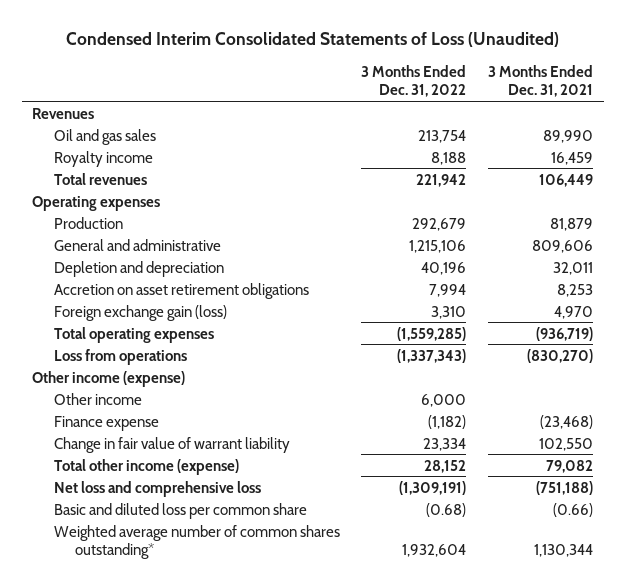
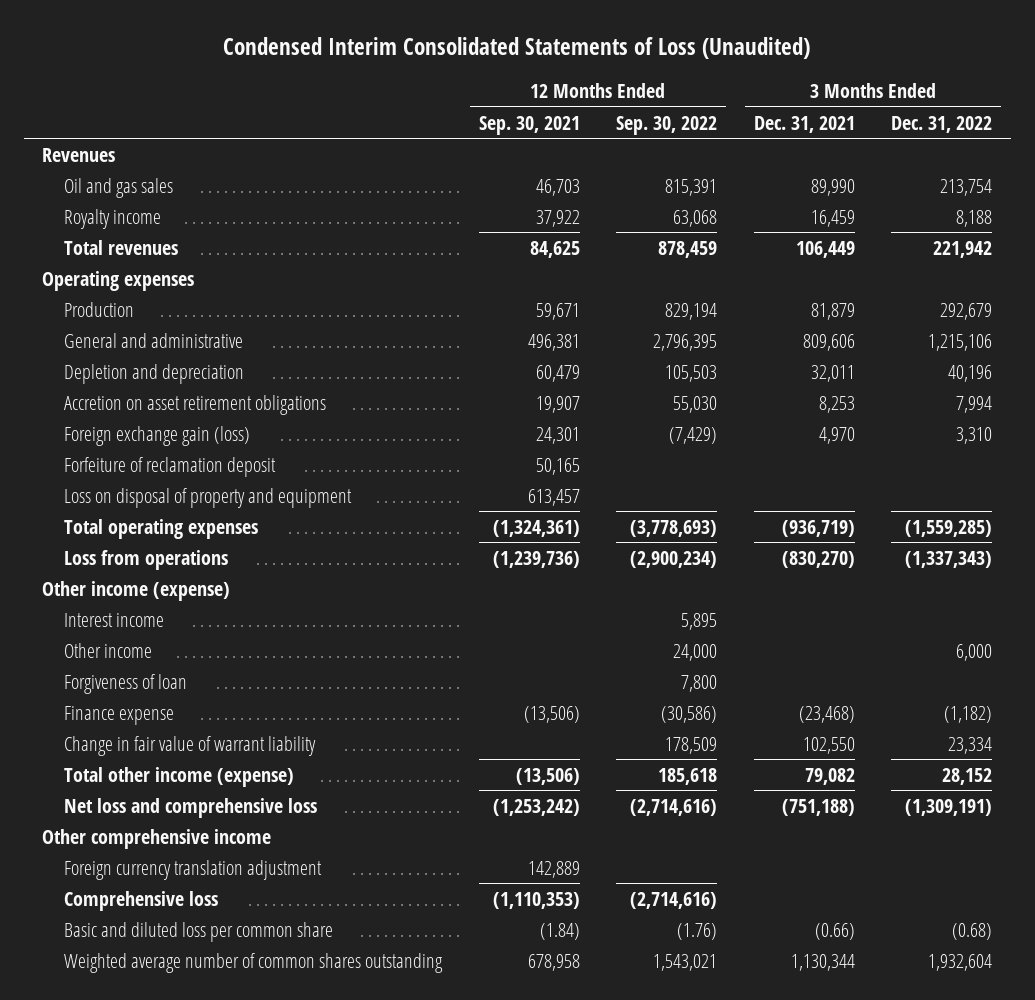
- | 3 Months Ended Dec. 31, 2022 | 3 Months Ended Dec. 31, 2021
+ | 12 Months Ended Sep. 30, 2021 | 12 Months Ended Sep. 30, 2022 | 3 Months Ended Dec. 31, 2021 | 3 Months Ended Dec. 31, 2022
+ Forfeiture of reclamation deposit | 50,165 | | |
+ Loss on disposal of property and equipment | 613,457 | | |
+ Interest income | | 5,895 | |
+ Forgiveness of loan | | 7,800 | |
+ Other comprehensive income
+ Foreign currency translation adjustment | 142,889 | | |
+ Comprehensive loss | (1,110,353) | (2,714,616) | |
- Weighted average number of common shares outstanding* | 1,932,604 | 1,130,344
+ Weighted average number of common shares outstanding | 678,958 | 1,543,021 | 1,130,344 | 1,932,604

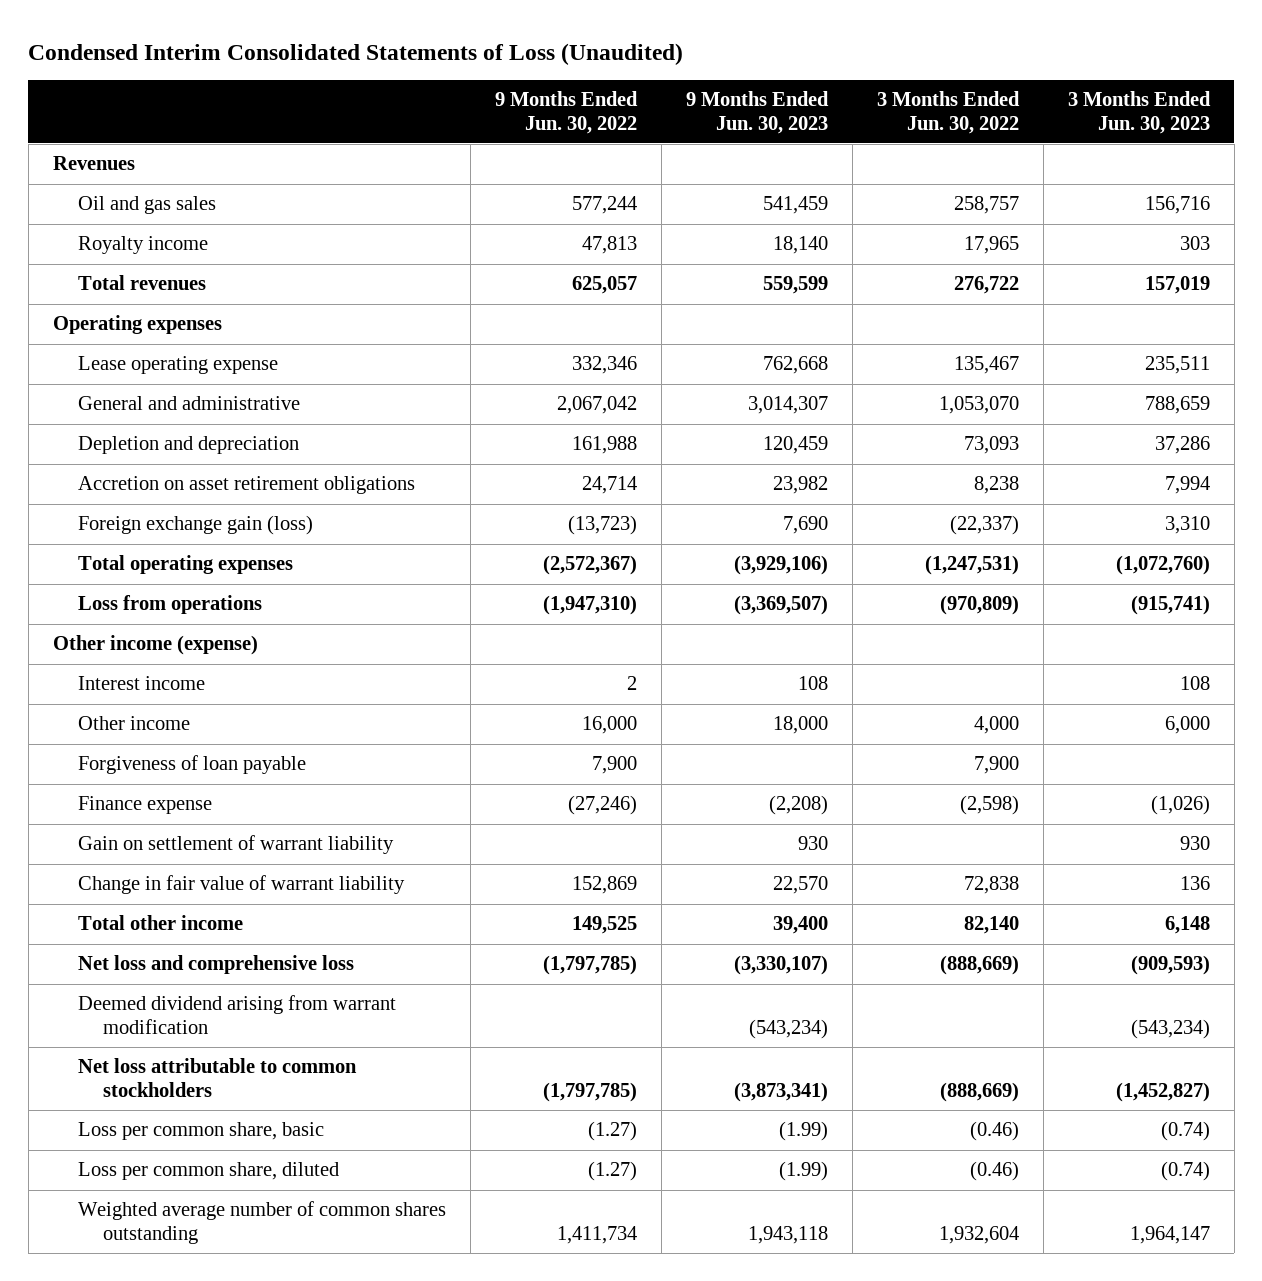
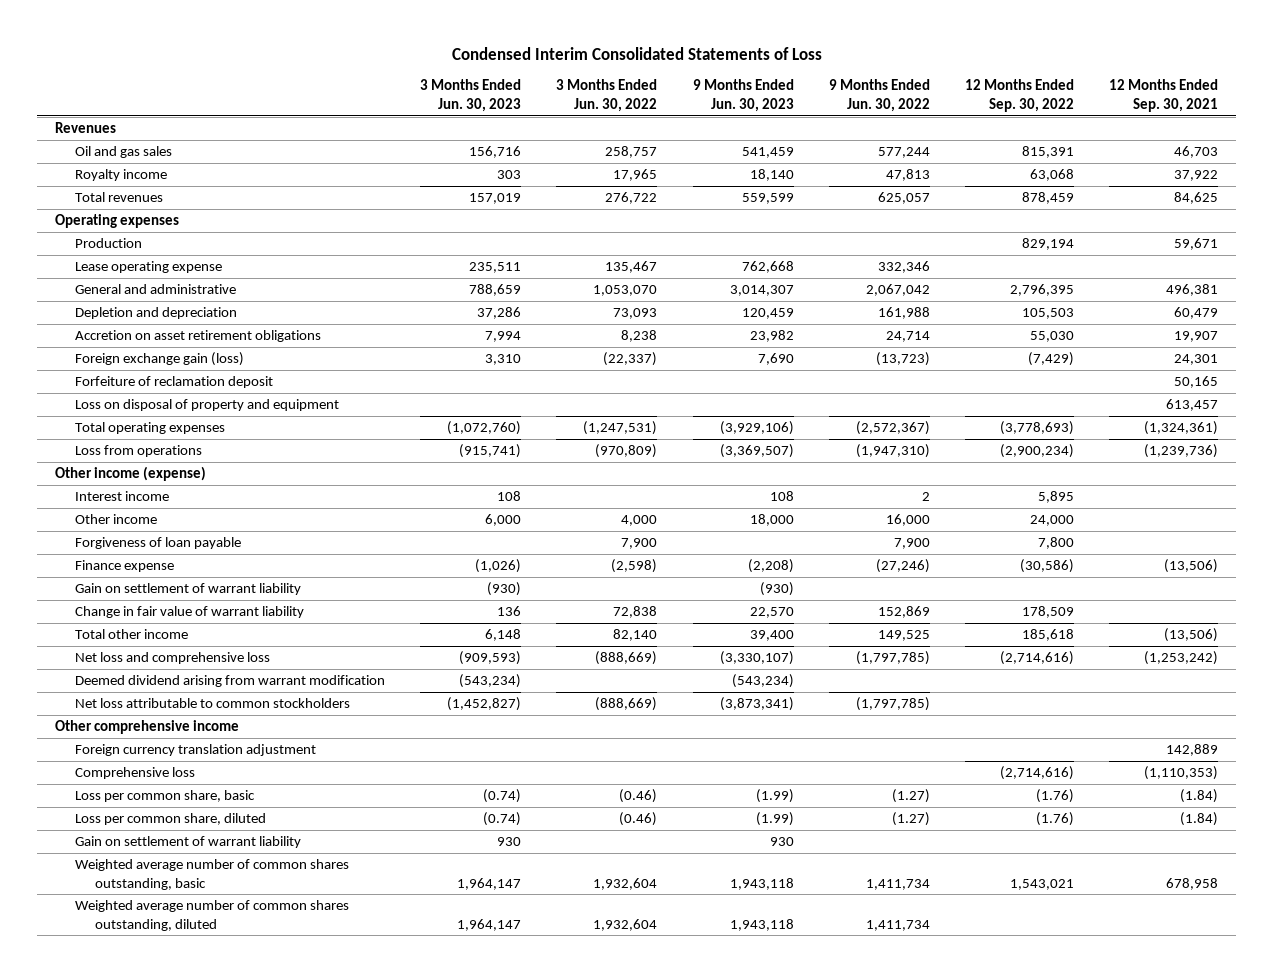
- Condensed Interim Consolidated Statements of Loss (Unaudited)
+ Condensed Interim Consolidated Statements of Loss
- | 9 Months Ended Jun. 30, 2022 | 9 Months Ended Jun. 30, 2023 | 3 Months Ended Jun. 30, 2022 | 3 Months Ended Jun. 30, 2023
+ | 3 Months Ended Jun. 30, 2023 | 3 Months Ended Jun. 30, 2022 | 9 Months Ended Jun. 30, 2023 | 9 Months Ended Jun. 30, 2022 | 12 Months Ended Sep. 30, 2022 | 12 Months Ended Sep. 30, 2021
+ Production | | | | | 829,194 | 59,671
+ Forfeiture of reclamation deposit | | | | | | 50,165
+ Loss on disposal of property and equipment | | | | | | 613,457
+ Gain on settlement of warrant liability | (930) | | (930) | | |
+ Other comprehensive income
+ Foreign currency translation adjustment | | | | | | 142,889
+ Comprehensive loss | | | | | (2,714,616) | (1,110,353)
- Weighted average number of common shares outstanding | 1,411,734 | 1,943,118 | 1,932,604 | 1,964,147
moved down: Gain on settlement of warrant liability | 930 | | 930 | | |
+ Weighted average number of common shares outstanding, basic | 1,964,147 | 1,932,604 | 1,943,118 | 1,411,734 | 1,543,021 | 678,958
+ Weighted average number of common shares outstanding, diluted | 1,964,147 | 1,932,604 | 1,943,118 | 1,411,734 | |

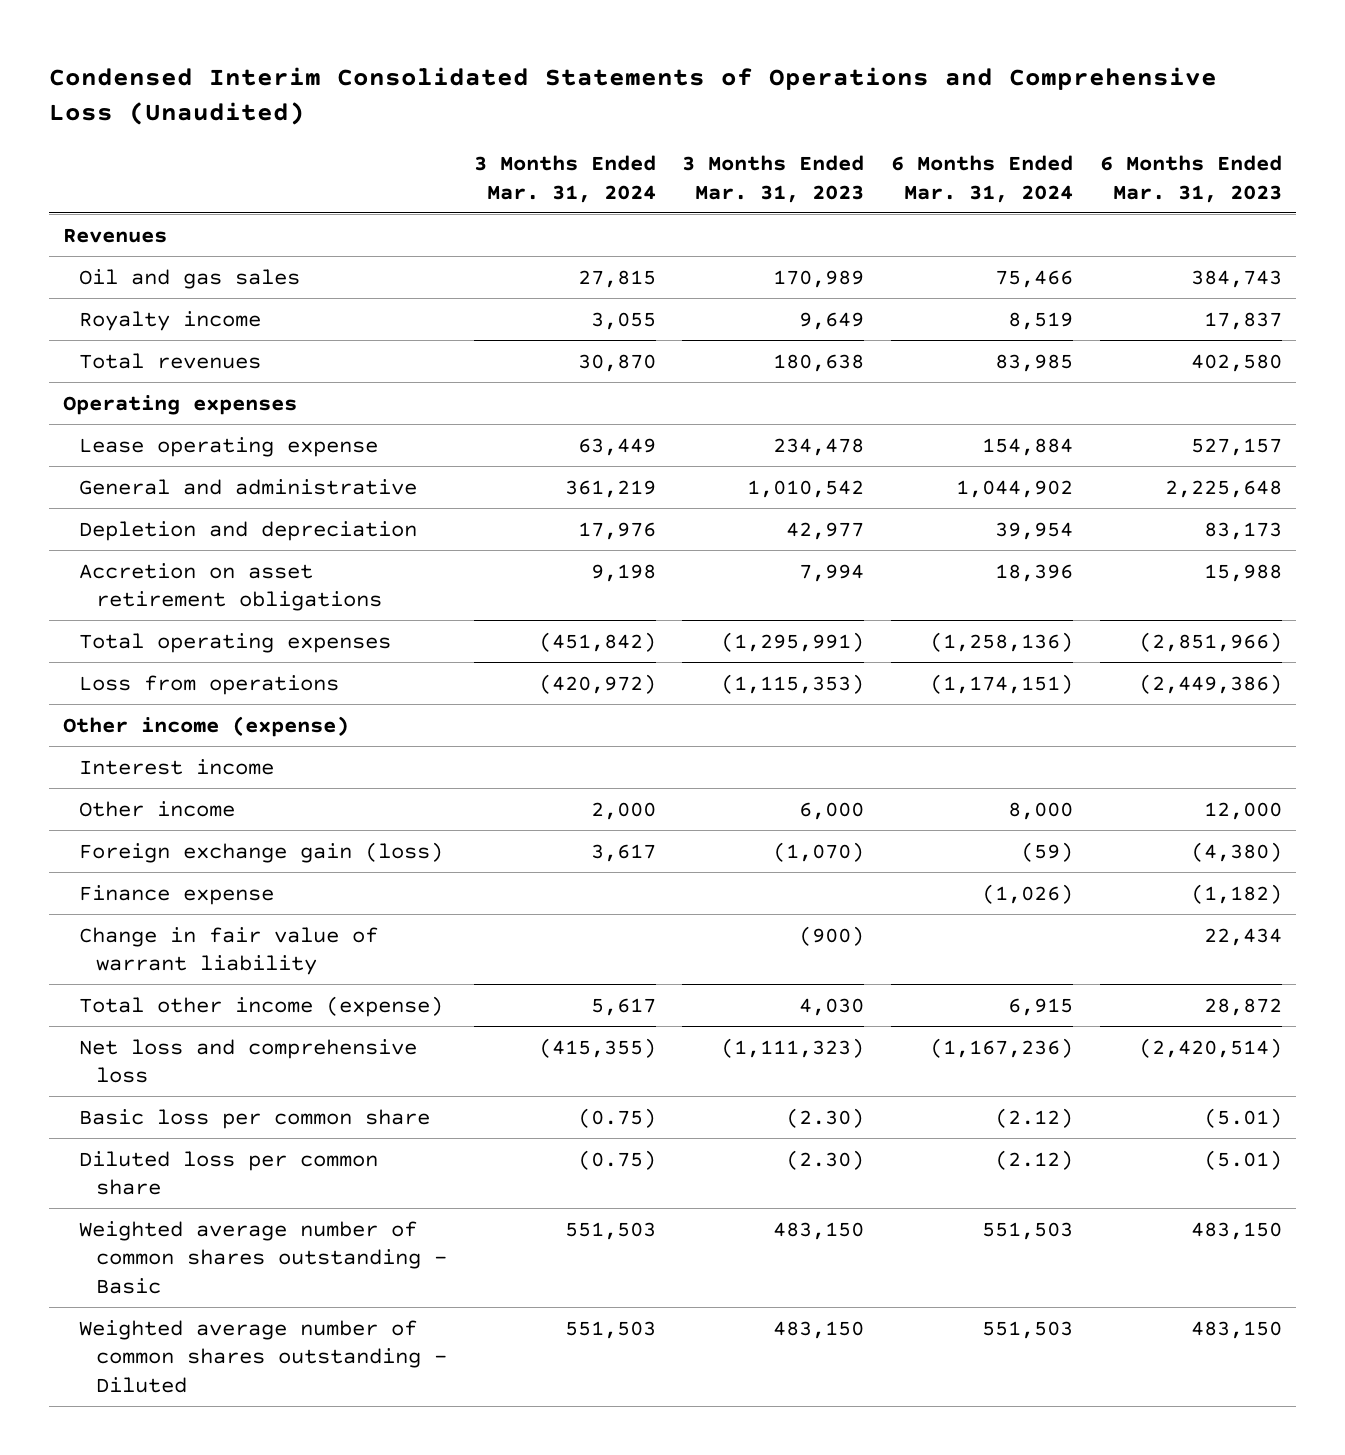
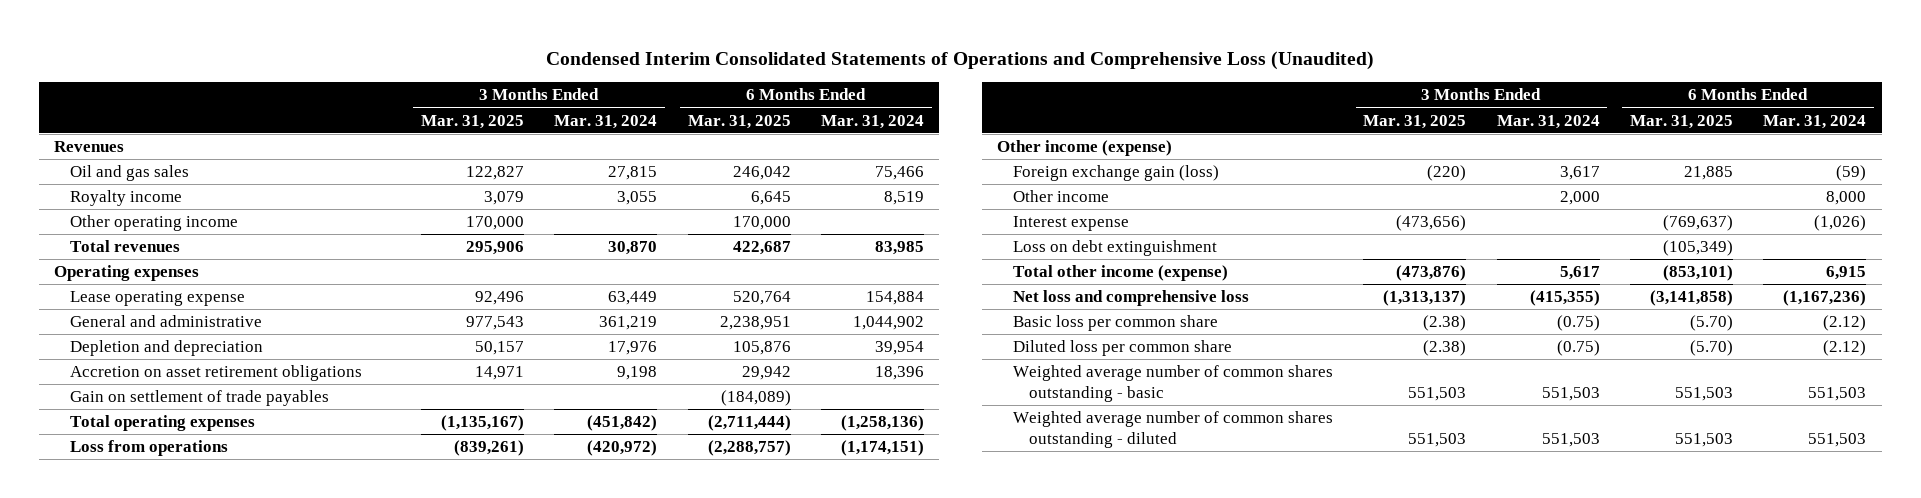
- | 3 Months Ended Mar. 31, 2024 | 3 Months Ended Mar. 31, 2023 | 6 Months Ended Mar. 31, 2024 | 6 Months Ended Mar. 31, 2023
+ | 3 Months Ended Mar. 31, 2025 | 3 Months Ended Mar. 31, 2024 | 6 Months Ended Mar. 31, 2025 | 6 Months Ended Mar. 31, 2024
+ Other operating income | 170,000 | | 170,000 |
+ Gain on settlement of trade payables | | | (184,089) |
- Interest income
- Finance expense | | | (1,026) | (1,182)
- Change in fair value of warrant liability | | (900) | | 22,434
moved down: Other income | | 2,000 | | 8,000
+ Interest expense | (473,656) | | (769,637) | (1,026)
+ Loss on debt extinguishment | | | (105,349) |
- Weighted average number of common shares outstanding - Basic | 551,503 | 483,150 | 551,503 | 483,150
- Weighted average number of common shares outstanding - Diluted | 551,503 | 483,150 | 551,503 | 483,150
+ Weighted average number of common shares outstanding - basic | 551,503 | 551,503 | 551,503 | 551,503
+ Weighted average number of common shares outstanding - diluted | 551,503 | 551,503 | 551,503 | 551,503

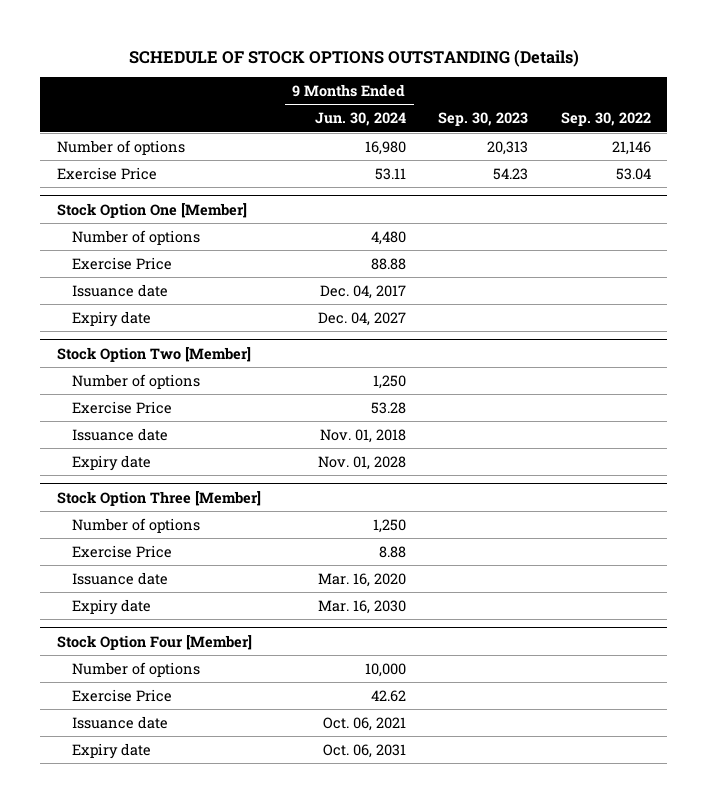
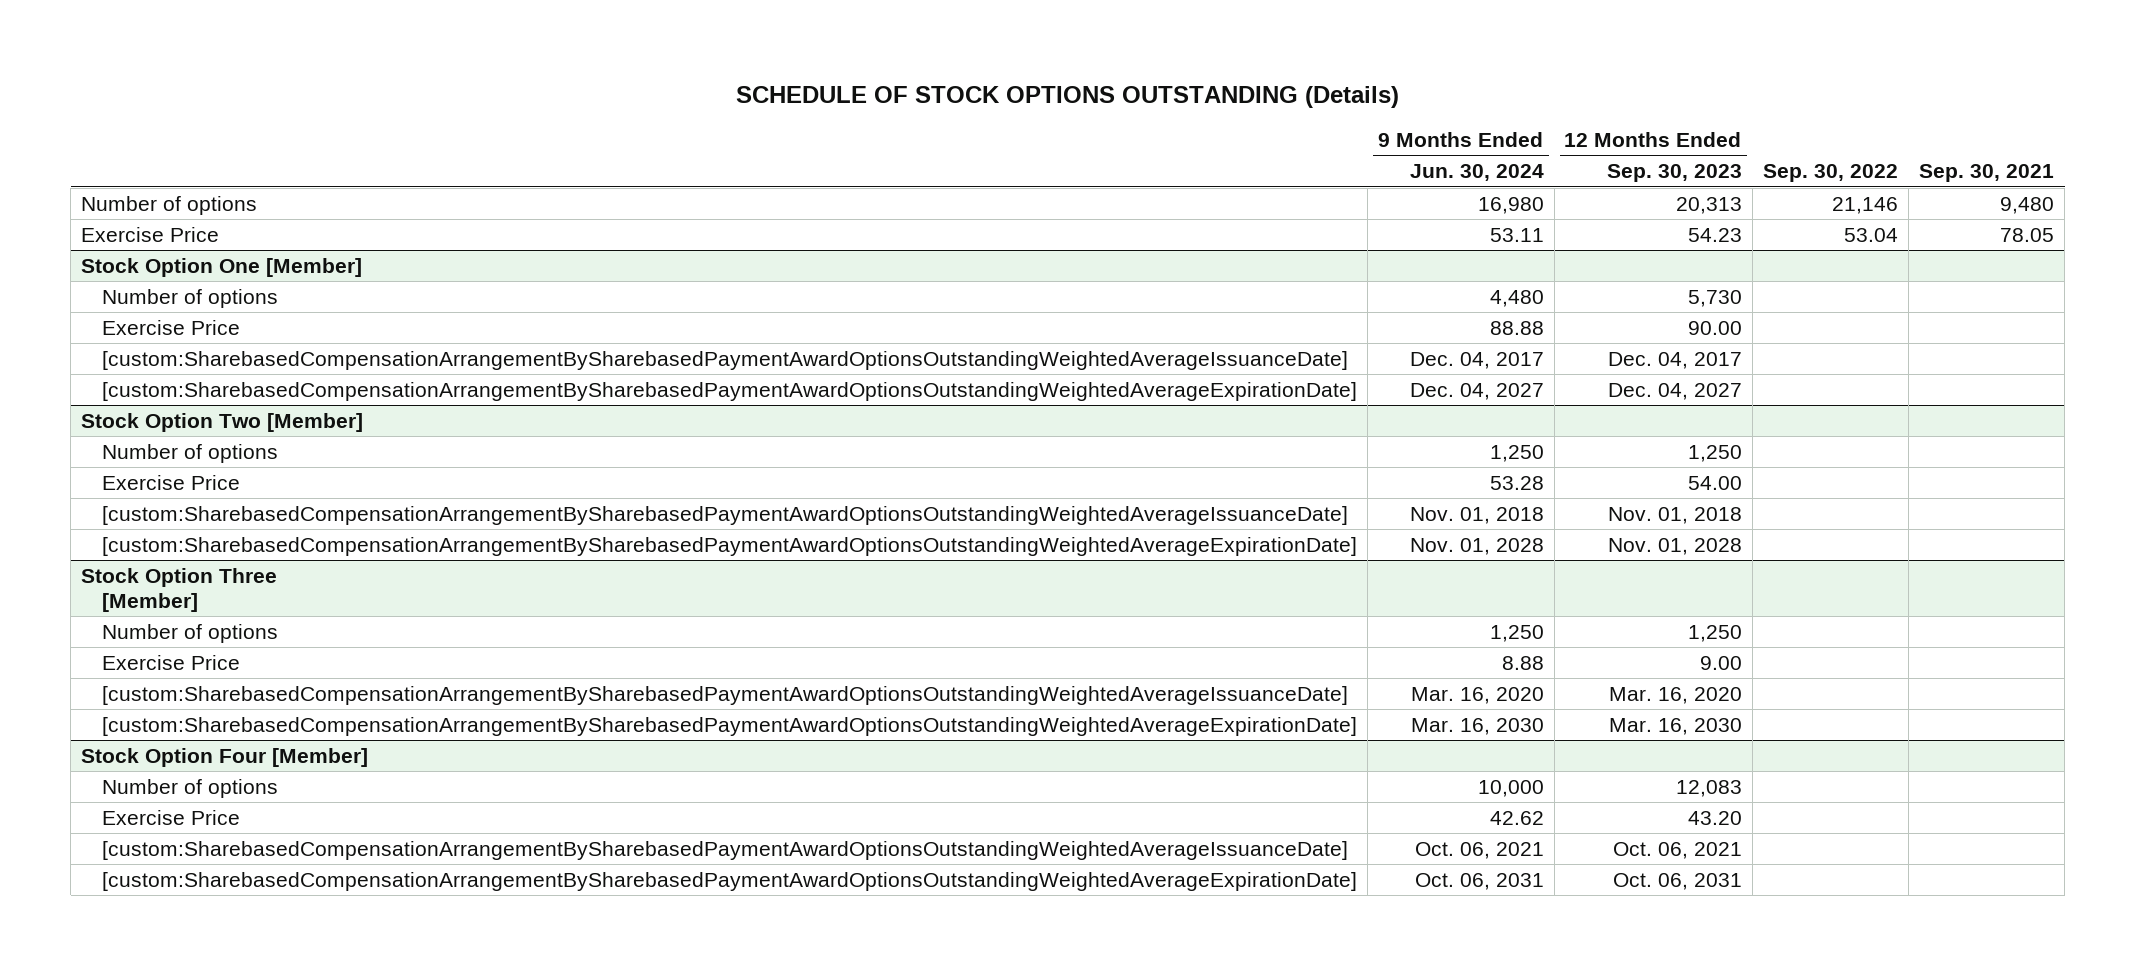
- | 9 Months Ended Jun. 30, 2024 | Sep. 30, 2023 | Sep. 30, 2022
+ | 9 Months Ended Jun. 30, 2024 | 12 Months Ended Sep. 30, 2023 | Sep. 30, 2022 | Sep. 30, 2021
@ Stock Option One [Member]
- Issuance date | Dec. 04, 2017 | |
- Expiry date | Dec. 04, 2027 | |
+ [custom:SharebasedCompensationArrangementBySharebasedPaymentAwardOptionsOutstandingWeightedAverageIssuanceDate] | Dec. 04, 2017 | Dec. 04, 2017 | |
+ [custom:SharebasedCompensationArrangementBySharebasedPaymentAwardOptionsOutstandingWeightedAverageExpirationDate] | Dec. 04, 2027 | Dec. 04, 2027 | |
@ Stock Option Two [Member]
- Issuance date | Nov. 01, 2018 | |
- Expiry date | Nov. 01, 2028 | |
+ [custom:SharebasedCompensationArrangementBySharebasedPaymentAwardOptionsOutstandingWeightedAverageIssuanceDate] | Nov. 01, 2018 | Nov. 01, 2018 | |
+ [custom:SharebasedCompensationArrangementBySharebasedPaymentAwardOptionsOutstandingWeightedAverageExpirationDate] | Nov. 01, 2028 | Nov. 01, 2028 | |
@ Stock Option Three [Member]
- Issuance date | Mar. 16, 2020 | |
- Expiry date | Mar. 16, 2030 | |
+ [custom:SharebasedCompensationArrangementBySharebasedPaymentAwardOptionsOutstandingWeightedAverageIssuanceDate] | Mar. 16, 2020 | Mar. 16, 2020 | |
+ [custom:SharebasedCompensationArrangementBySharebasedPaymentAwardOptionsOutstandingWeightedAverageExpirationDate] | Mar. 16, 2030 | Mar. 16, 2030 | |
@ Stock Option Four [Member]
- Issuance date | Oct. 06, 2021 | |
- Expiry date | Oct. 06, 2031 | |
+ [custom:SharebasedCompensationArrangementBySharebasedPaymentAwardOptionsOutstandingWeightedAverageIssuanceDate] | Oct. 06, 2021 | Oct. 06, 2021 | |
+ [custom:SharebasedCompensationArrangementBySharebasedPaymentAwardOptionsOutstandingWeightedAverageExpirationDate] | Oct. 06, 2031 | Oct. 06, 2031 | |

